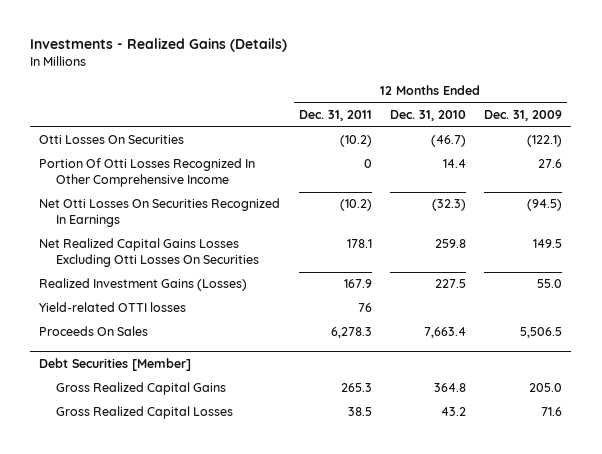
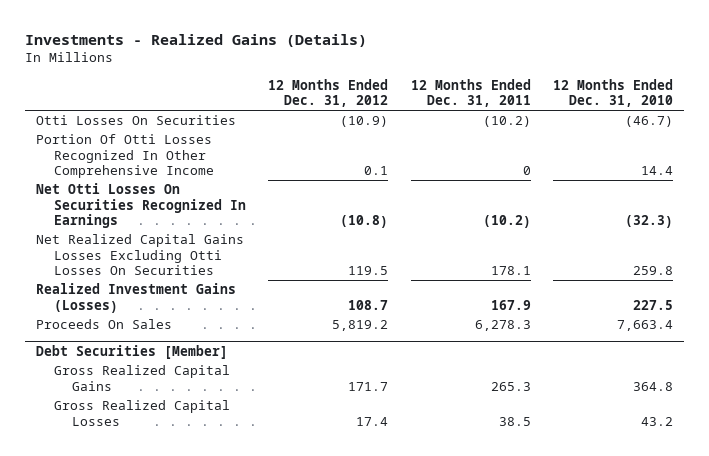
- | 12 Months Ended Dec. 31, 2011 | 12 Months Ended Dec. 31, 2010 | 12 Months Ended Dec. 31, 2009
+ | 12 Months Ended Dec. 31, 2012 | 12 Months Ended Dec. 31, 2011 | 12 Months Ended Dec. 31, 2010
- Yield-related OTTI losses | 76 | |

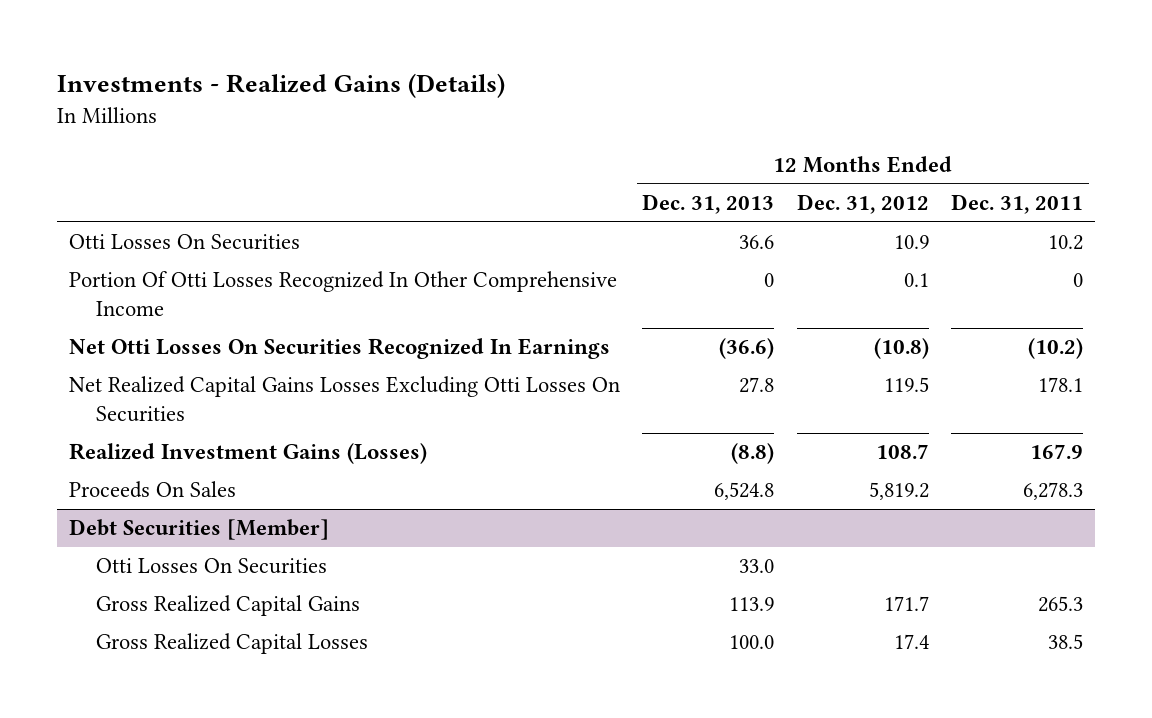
- | 12 Months Ended Dec. 31, 2012 | 12 Months Ended Dec. 31, 2011 | 12 Months Ended Dec. 31, 2010
+ | 12 Months Ended Dec. 31, 2013 | 12 Months Ended Dec. 31, 2012 | 12 Months Ended Dec. 31, 2011
- Otti Losses On Securities | (10.9) | (10.2) | (46.7)
+ Otti Losses On Securities | 36.6 | 10.9 | 10.2
@ Debt Securities [Member]
+ Otti Losses On Securities | 33.0 | |

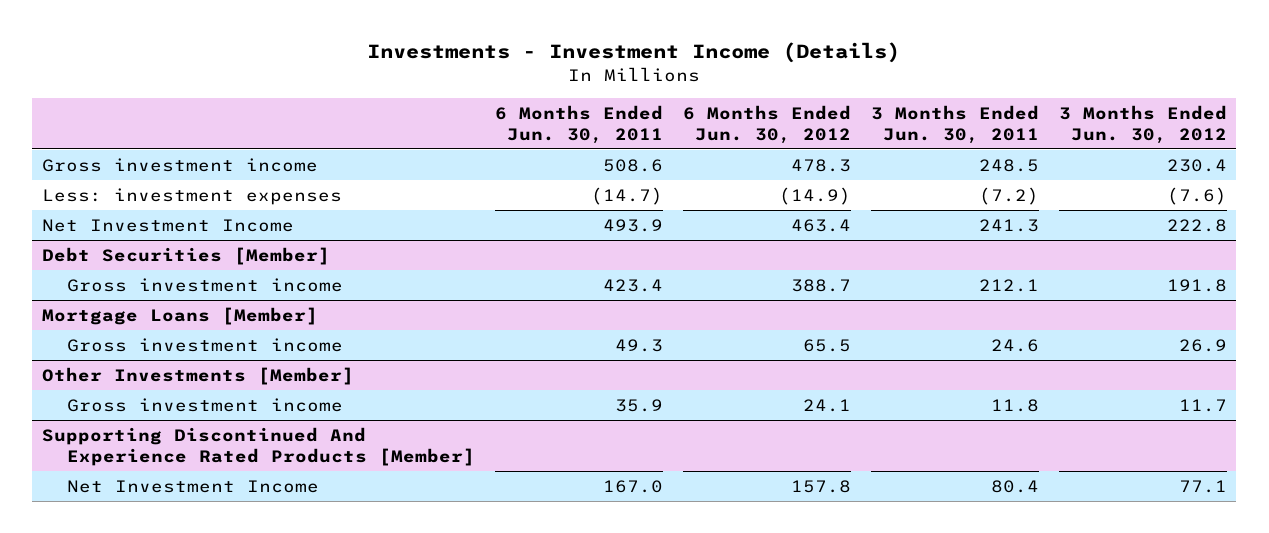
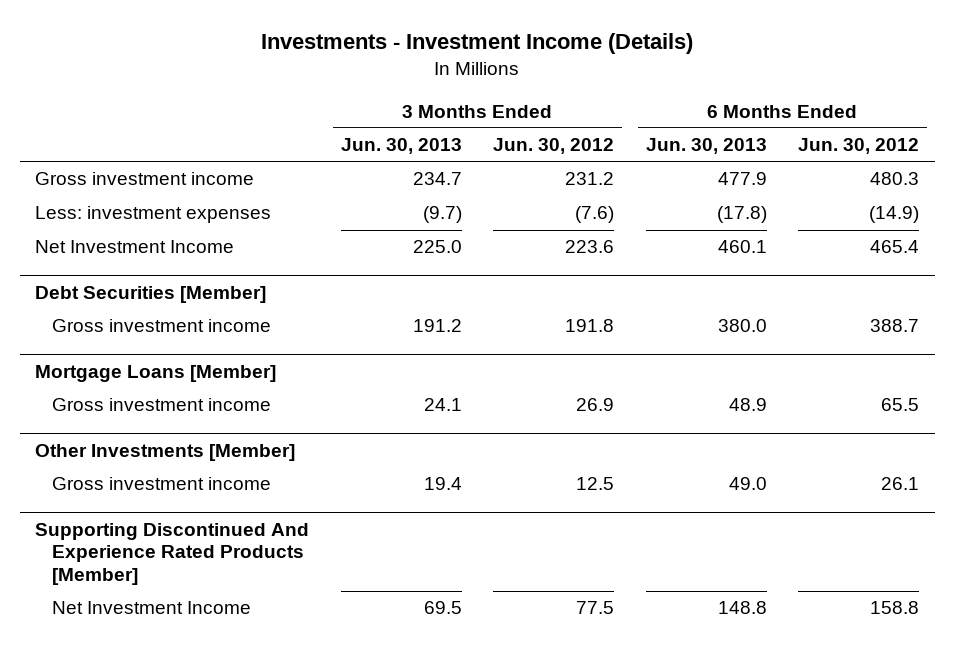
- | 6 Months Ended Jun. 30, 2011 | 6 Months Ended Jun. 30, 2012 | 3 Months Ended Jun. 30, 2011 | 3 Months Ended Jun. 30, 2012
+ | 3 Months Ended Jun. 30, 2013 | 3 Months Ended Jun. 30, 2012 | 6 Months Ended Jun. 30, 2013 | 6 Months Ended Jun. 30, 2012
- Gross investment income | 508.6 | 478.3 | 248.5 | 230.4
+ Gross investment income | 234.7 | 231.2 | 477.9 | 480.3
- Net Investment Income | 493.9 | 463.4 | 241.3 | 222.8
+ Net Investment Income | 225.0 | 223.6 | 460.1 | 465.4
@ Other Investments [Member]
- Gross investment income | 35.9 | 24.1 | 11.8 | 11.7
+ Gross investment income | 19.4 | 12.5 | 49.0 | 26.1
@ Supporting Discontinued And Experience Rated Products [Member]
- Net Investment Income | 167.0 | 157.8 | 80.4 | 77.1
+ Net Investment Income | 69.5 | 77.5 | 148.8 | 158.8

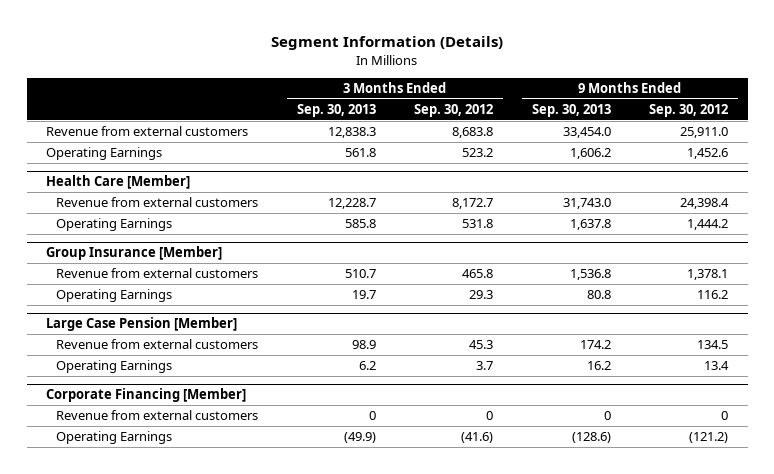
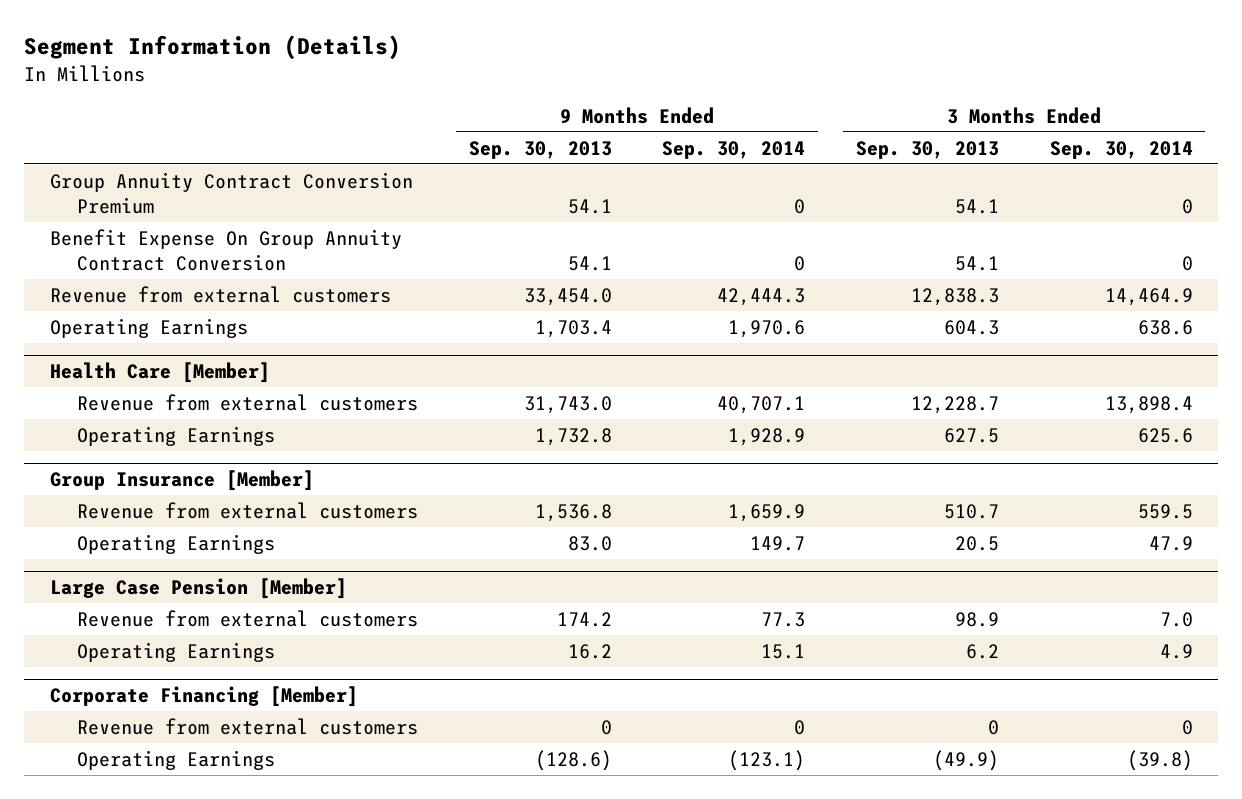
- | 3 Months Ended Sep. 30, 2013 | 3 Months Ended Sep. 30, 2012 | 9 Months Ended Sep. 30, 2013 | 9 Months Ended Sep. 30, 2012
+ | 9 Months Ended Sep. 30, 2013 | 9 Months Ended Sep. 30, 2014 | 3 Months Ended Sep. 30, 2013 | 3 Months Ended Sep. 30, 2014
+ Group Annuity Contract Conversion Premium | 54.1 | 0 | 54.1 | 0
+ Benefit Expense On Group Annuity Contract Conversion | 54.1 | 0 | 54.1 | 0
- Operating Earnings | 561.8 | 523.2 | 1,606.2 | 1,452.6
+ Operating Earnings | 1,703.4 | 1,970.6 | 604.3 | 638.6
@ Health Care [Member]
- Operating Earnings | 585.8 | 531.8 | 1,637.8 | 1,444.2
+ Operating Earnings | 1,732.8 | 1,928.9 | 627.5 | 625.6
@ Group Insurance [Member]
- Operating Earnings | 19.7 | 29.3 | 80.8 | 116.2
+ Operating Earnings | 83.0 | 149.7 | 20.5 | 47.9

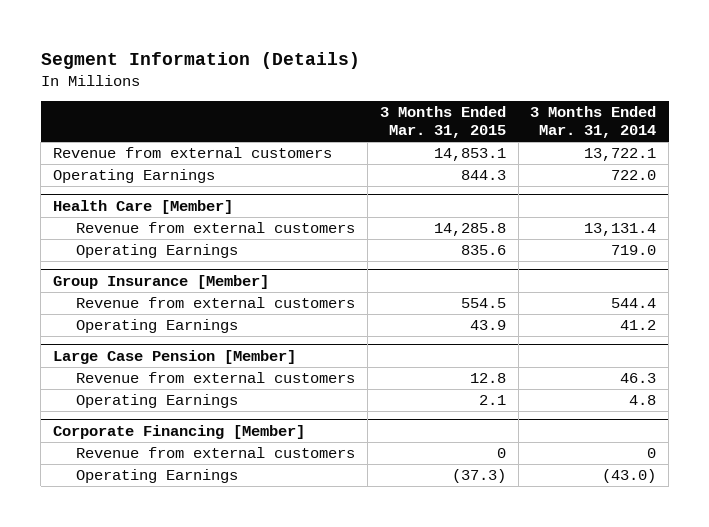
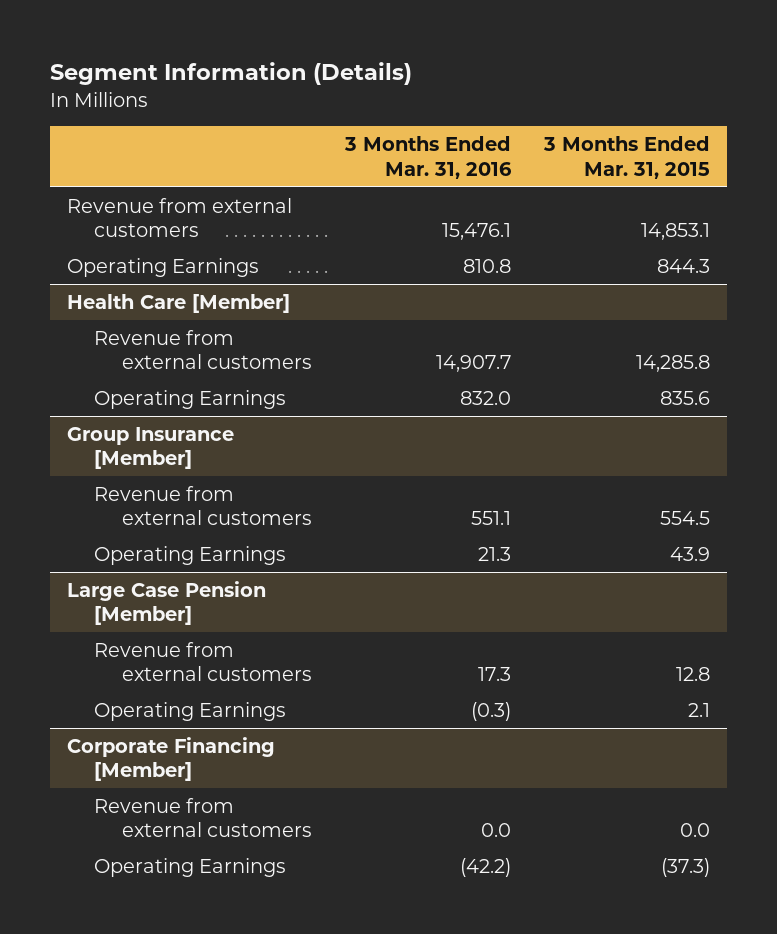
- | 3 Months Ended Mar. 31, 2015 | 3 Months Ended Mar. 31, 2014
+ | 3 Months Ended Mar. 31, 2016 | 3 Months Ended Mar. 31, 2015
@ Corporate Financing [Member]
- Revenue from external customers | 0 | 0
+ Revenue from external customers | 0.0 | 0.0

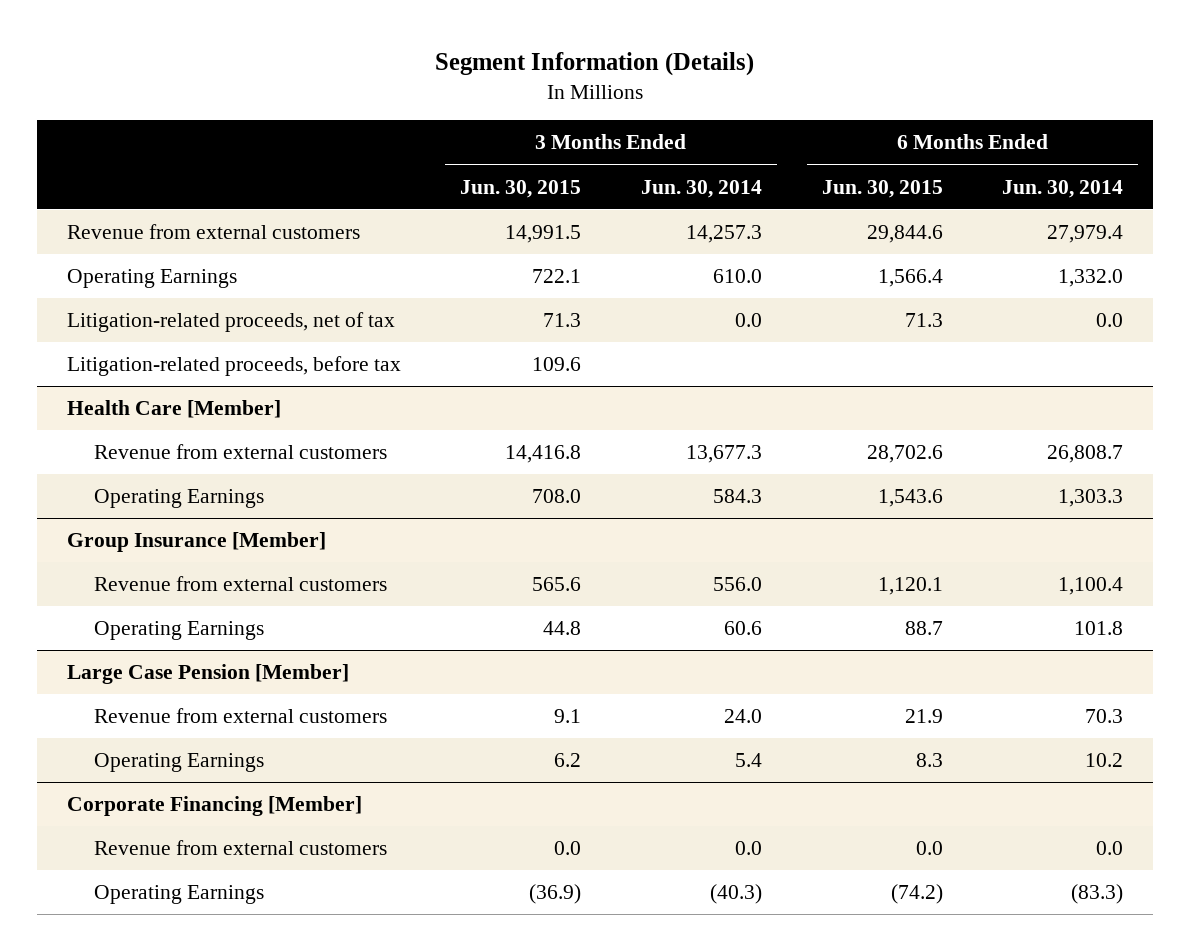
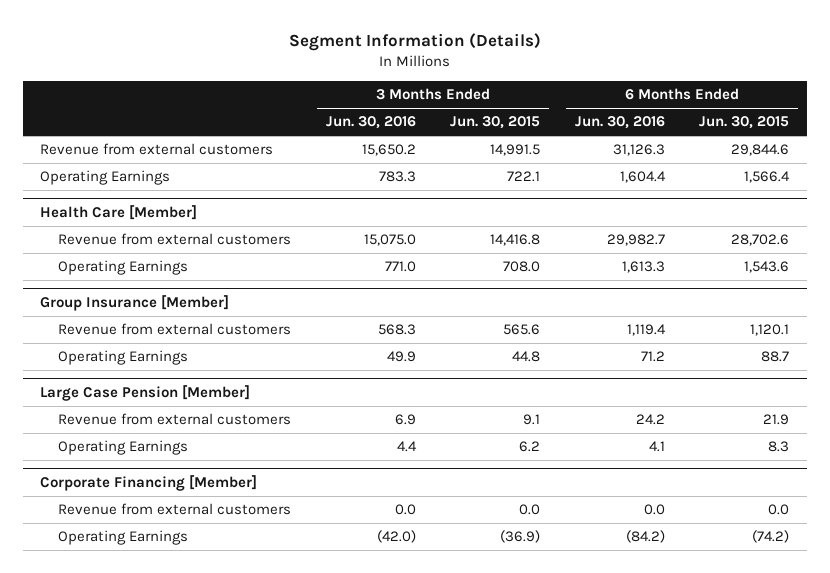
- | 3 Months Ended Jun. 30, 2015 | 3 Months Ended Jun. 30, 2014 | 6 Months Ended Jun. 30, 2015 | 6 Months Ended Jun. 30, 2014
+ | 3 Months Ended Jun. 30, 2016 | 3 Months Ended Jun. 30, 2015 | 6 Months Ended Jun. 30, 2016 | 6 Months Ended Jun. 30, 2015
- Litigation-related proceeds, net of tax | 71.3 | 0.0 | 71.3 | 0.0
- Litigation-related proceeds, before tax | 109.6 | | |

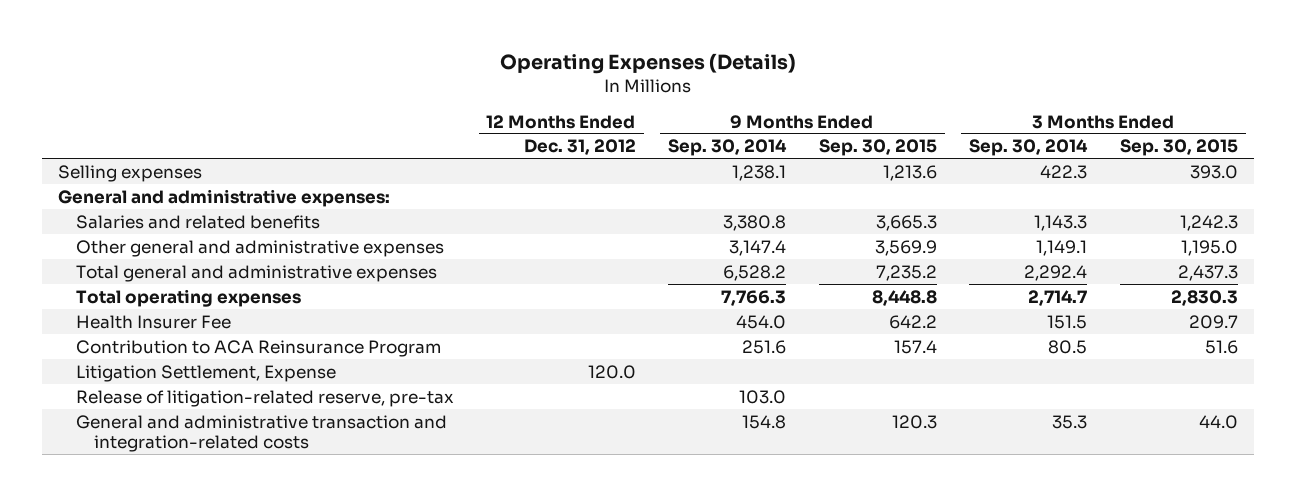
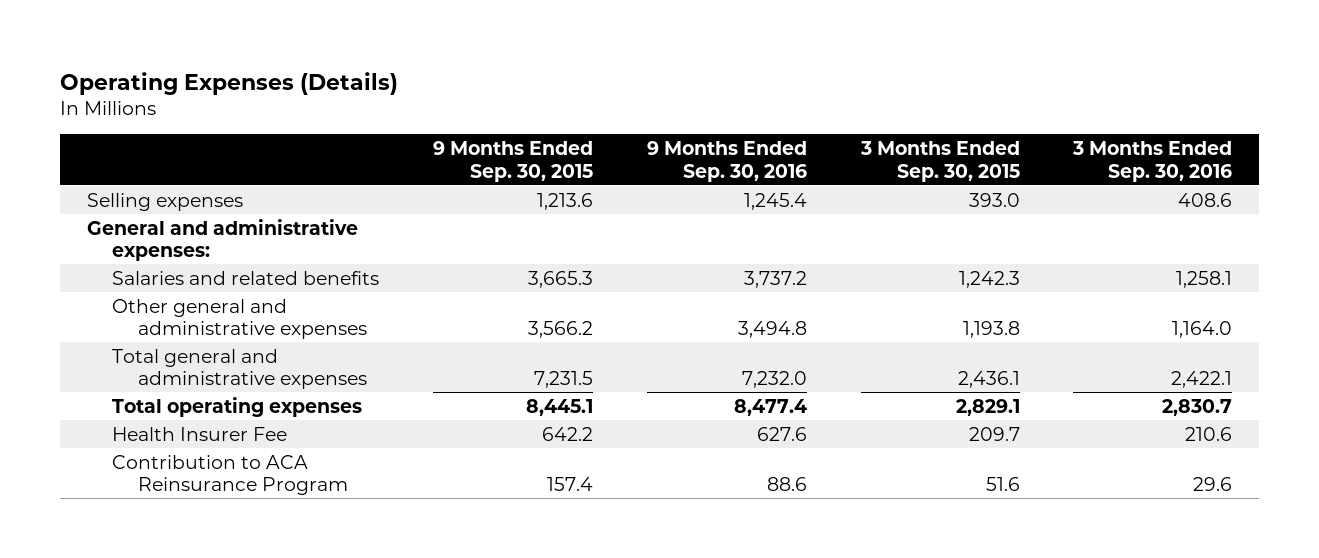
- | 12 Months Ended Dec. 31, 2012 | 9 Months Ended Sep. 30, 2014 | 9 Months Ended Sep. 30, 2015 | 3 Months Ended Sep. 30, 2014 | 3 Months Ended Sep. 30, 2015
+ | 9 Months Ended Sep. 30, 2015 | 9 Months Ended Sep. 30, 2016 | 3 Months Ended Sep. 30, 2015 | 3 Months Ended Sep. 30, 2016
- Other general and administrative expenses | | 3,147.4 | 3,569.9 | 1,149.1 | 1,195.0
- Total general and administrative expenses | | 6,528.2 | 7,235.2 | 2,292.4 | 2,437.3
- Total operating expenses | | 7,766.3 | 8,448.8 | 2,714.7 | 2,830.3
+ Other general and administrative expenses | 3,566.2 | 3,494.8 | 1,193.8 | 1,164.0
+ Total general and administrative expenses | 7,231.5 | 7,232.0 | 2,436.1 | 2,422.1
+ Total operating expenses | 8,445.1 | 8,477.4 | 2,829.1 | 2,830.7
- Litigation Settlement, Expense | 120.0 | | | |
- Release of litigation-related reserve, pre-tax | | 103.0 | | |
- General and administrative transaction and integration-related costs | | 154.8 | 120.3 | 35.3 | 44.0

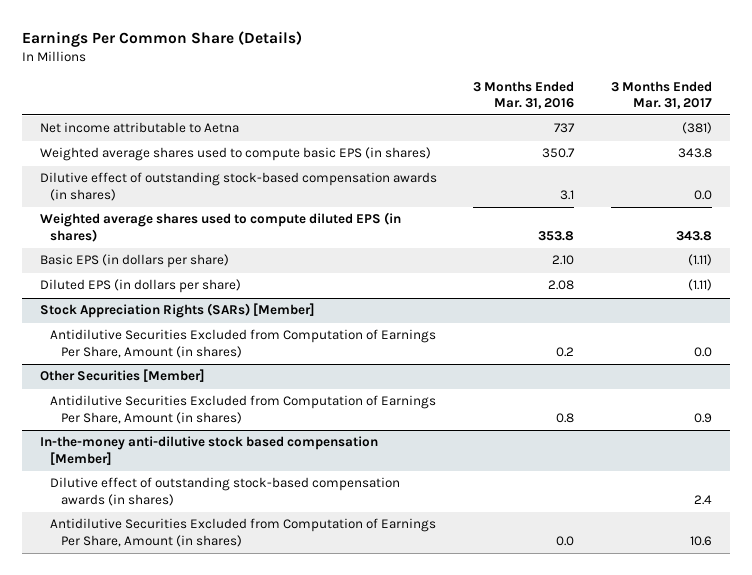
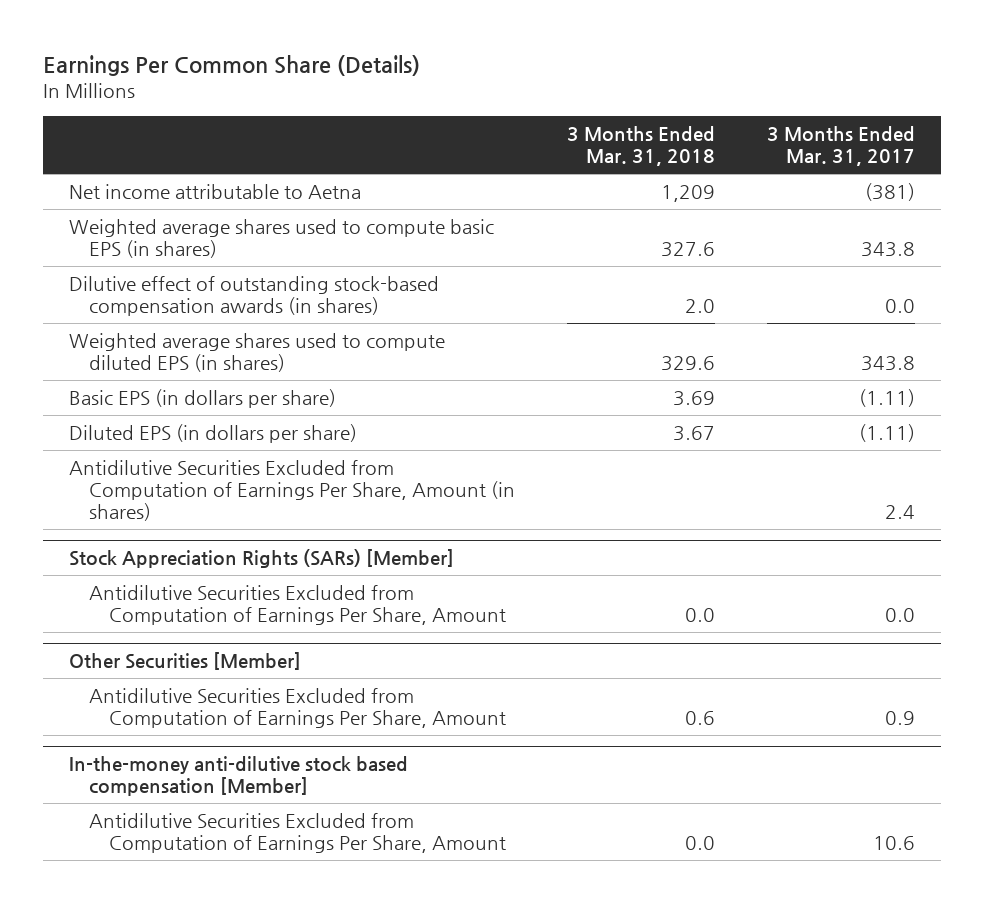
- | 3 Months Ended Mar. 31, 2016 | 3 Months Ended Mar. 31, 2017
+ | 3 Months Ended Mar. 31, 2018 | 3 Months Ended Mar. 31, 2017
+ Antidilutive Securities Excluded from Computation of Earnings Per Share, Amount (in shares) | | 2.4
@ Stock Appreciation Rights (SARs) [Member]
- Antidilutive Securities Excluded from Computation of Earnings Per Share, Amount (in shares) | 0.2 | 0.0
+ Antidilutive Securities Excluded from Computation of Earnings Per Share, Amount | 0.0 | 0.0
@ Other Securities [Member]
- Antidilutive Securities Excluded from Computation of Earnings Per Share, Amount (in shares) | 0.8 | 0.9
+ Antidilutive Securities Excluded from Computation of Earnings Per Share, Amount | 0.6 | 0.9
@ In-the-money anti-dilutive stock based compensation [Member]
- Dilutive effect of outstanding stock-based compensation awards (in shares) | | 2.4
- Antidilutive Securities Excluded from Computation of Earnings Per Share, Amount (in shares) | 0.0 | 10.6
+ Antidilutive Securities Excluded from Computation of Earnings Per Share, Amount | 0.0 | 10.6

